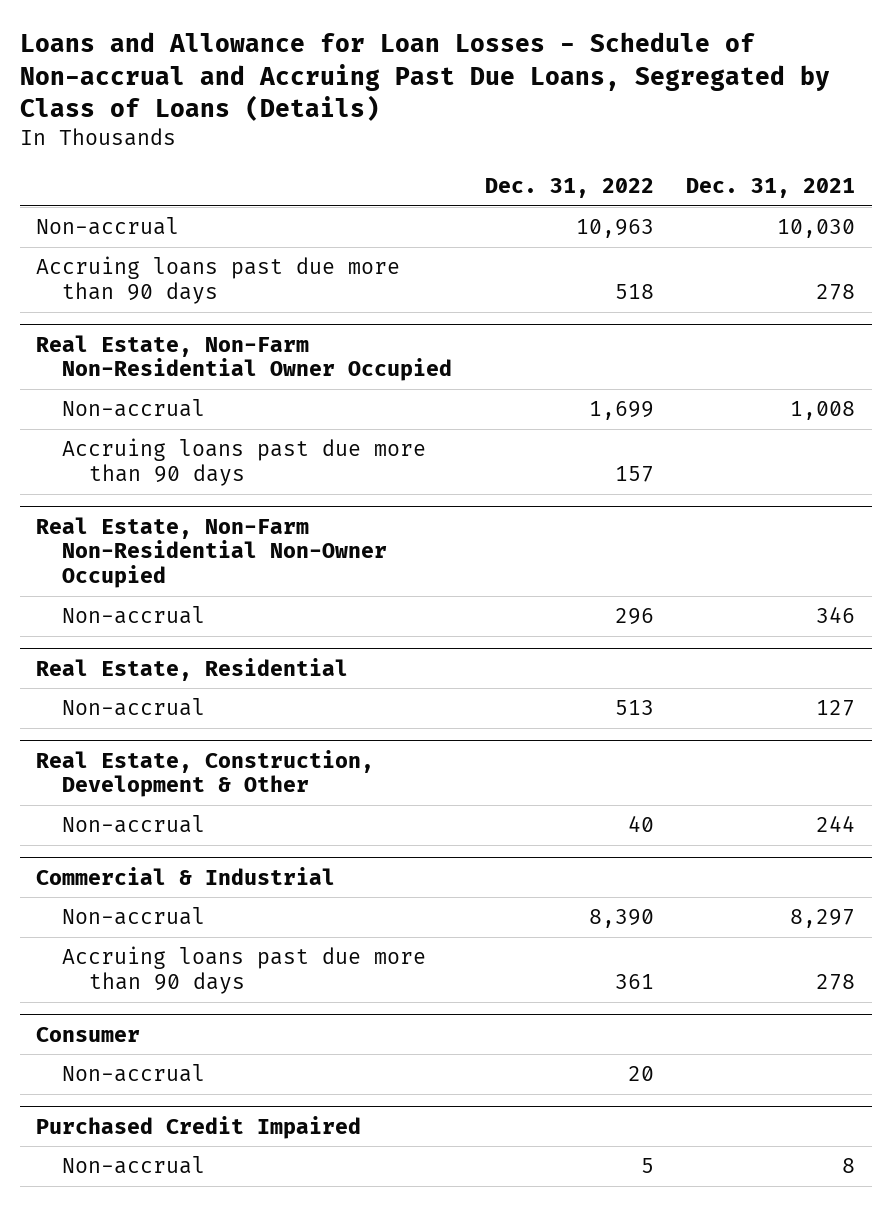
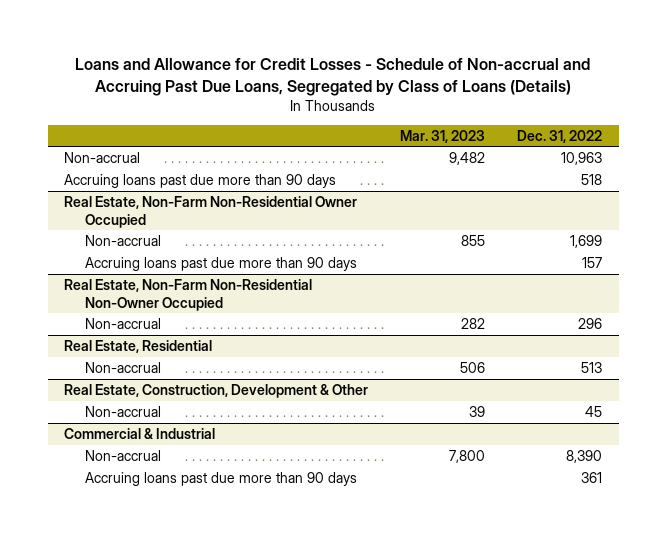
- Loans and Allowance for Loan Losses - Schedule of Non-accrual and Accruing Past Due Loans, Segregated by Class of Loans (Details)
+ Loans and Allowance for Credit Losses - Schedule of Non-accrual and Accruing Past Due Loans, Segregated by Class of Loans (Details)
- | Dec. 31, 2022 | Dec. 31, 2021
+ | Mar. 31, 2023 | Dec. 31, 2022
@ Real Estate, Construction, Development & Other
- Non-accrual | 40 | 244
+ Non-accrual | 39 | 45
- Consumer
- Non-accrual | 20 |
- Purchased Credit Impaired
- Non-accrual | 5 | 8

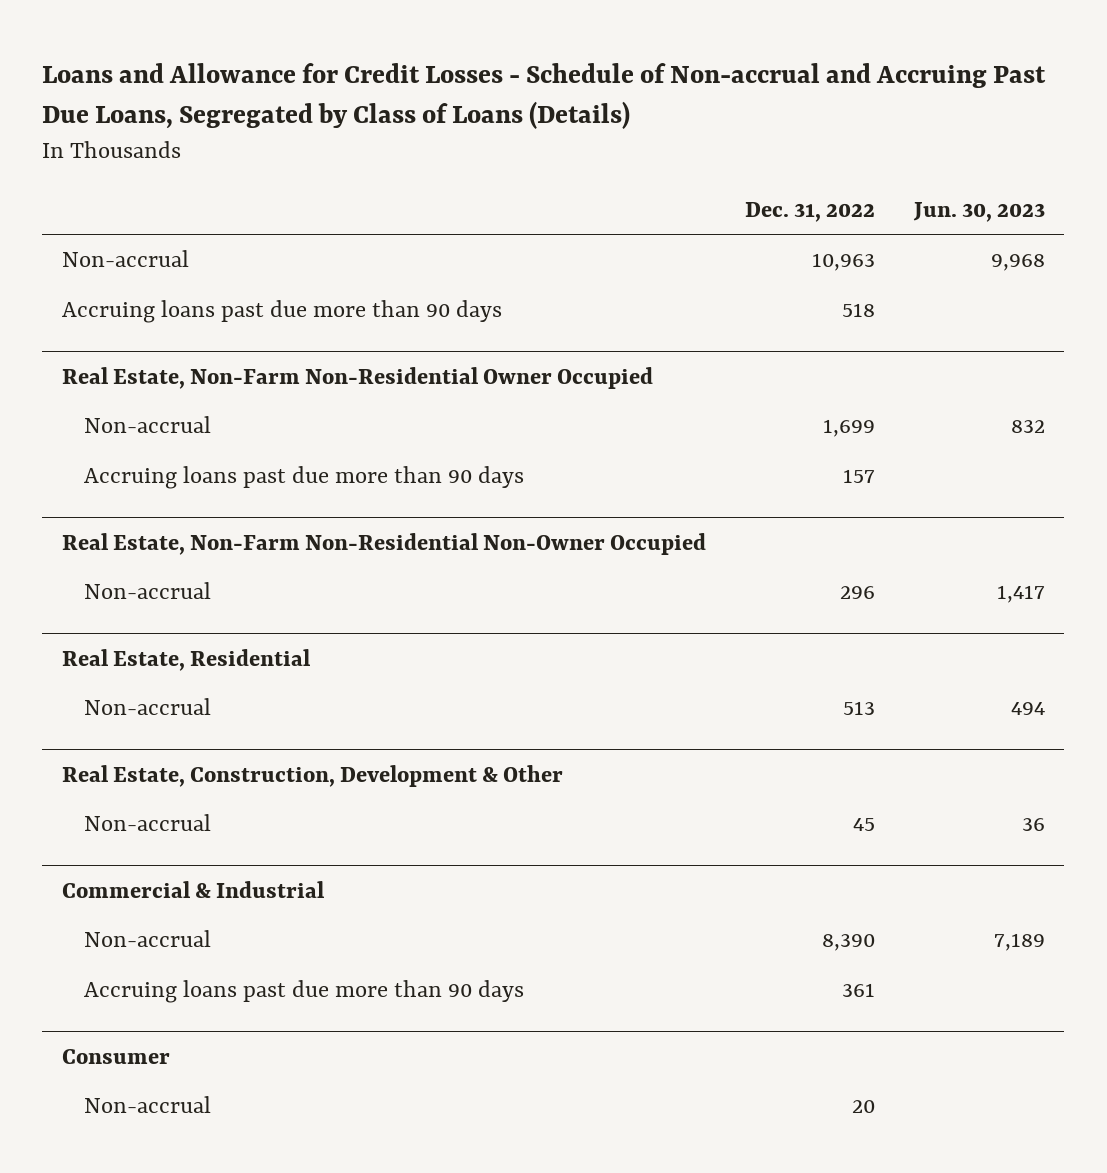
- | Mar. 31, 2023 | Dec. 31, 2022
+ | Dec. 31, 2022 | Jun. 30, 2023
+ Consumer
+ Non-accrual | 20 |

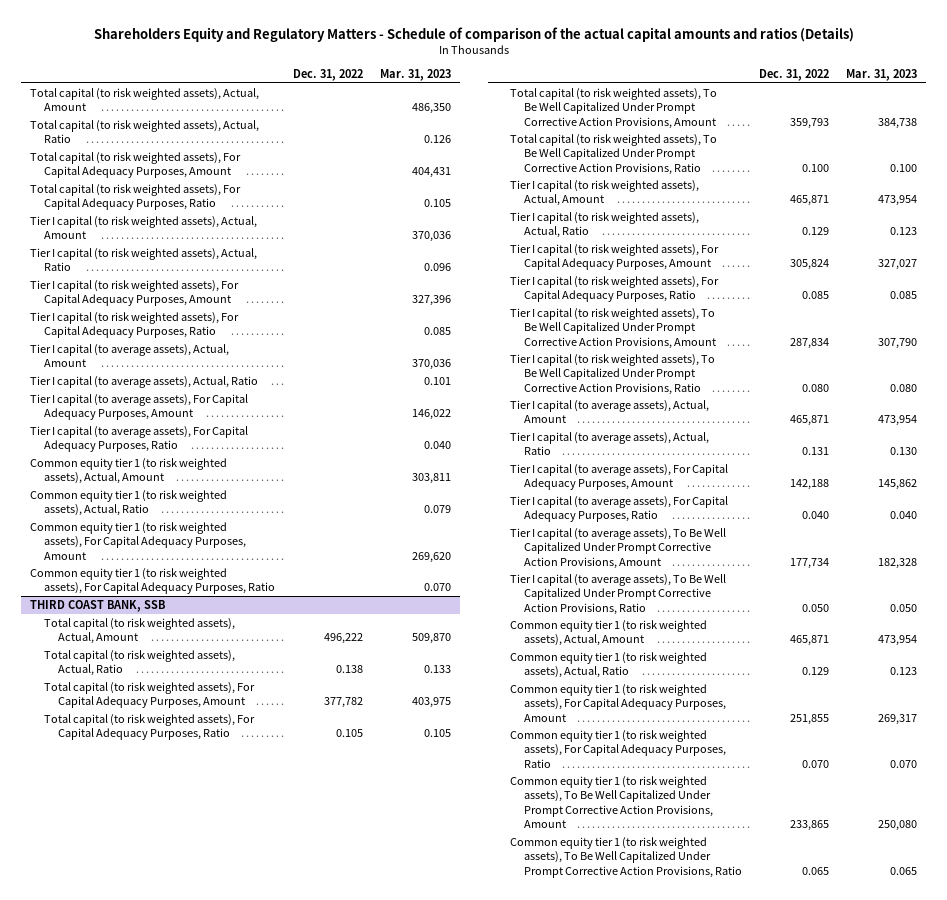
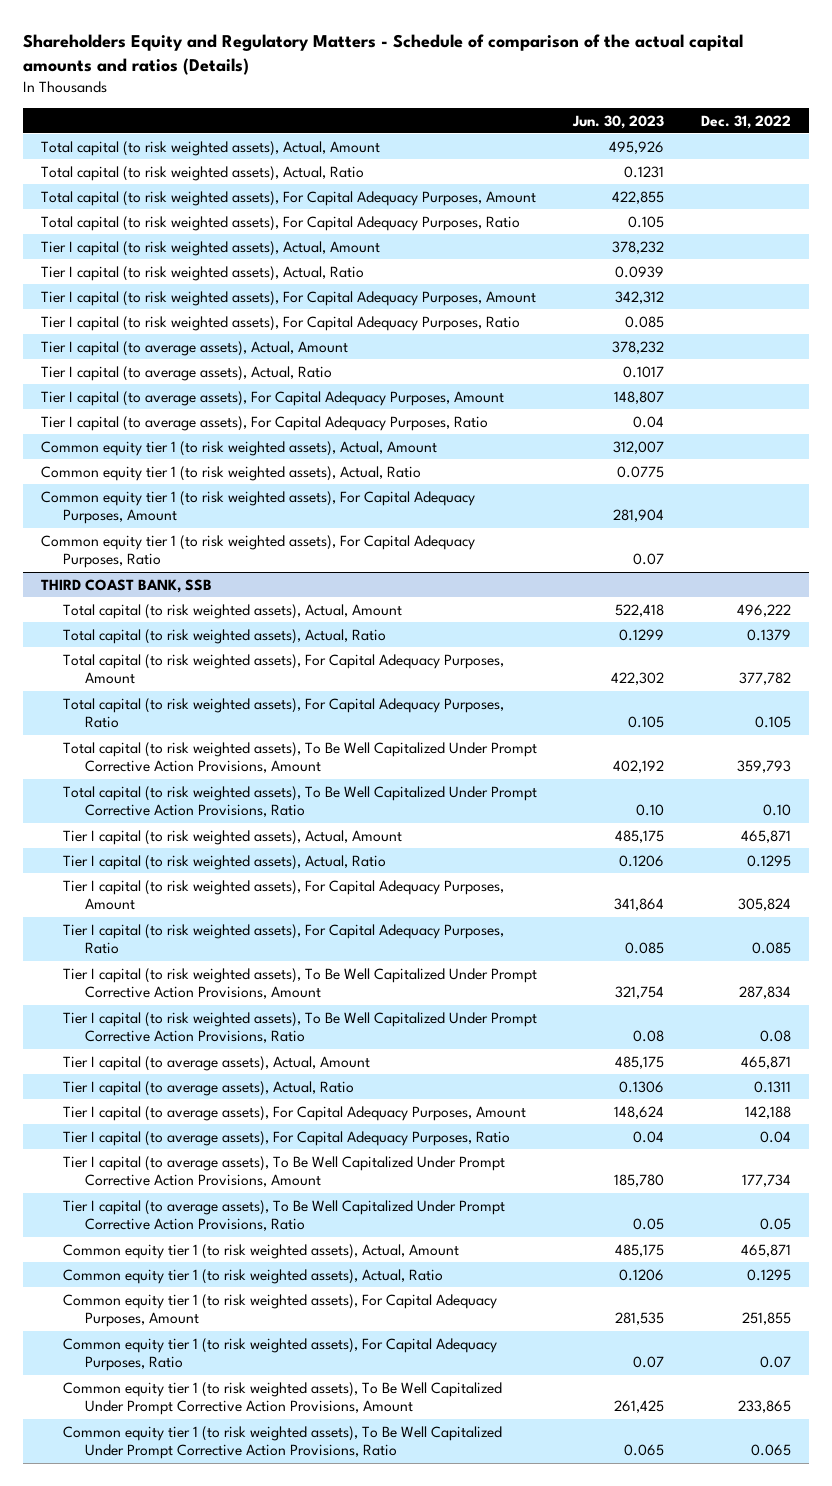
- | Dec. 31, 2022 | Mar. 31, 2023
+ | Jun. 30, 2023 | Dec. 31, 2022
@ THIRD COAST BANK, SSB
- Total capital (to risk weighted assets), Actual, Ratio | 0.138 | 0.133
+ Total capital (to risk weighted assets), Actual, Ratio | 0.1299 | 0.1379
- Total capital (to risk weighted assets), To Be Well Capitalized Under Prompt Corrective Action Provisions, Ratio | 0.100 | 0.100
+ Total capital (to risk weighted assets), To Be Well Capitalized Under Prompt Corrective Action Provisions, Ratio | 0.10 | 0.10
- Tier I capital (to risk weighted assets), Actual, Ratio | 0.129 | 0.123
+ Tier I capital (to risk weighted assets), Actual, Ratio | 0.1206 | 0.1295
- Tier I capital (to risk weighted assets), To Be Well Capitalized Under Prompt Corrective Action Provisions, Ratio | 0.080 | 0.080
+ Tier I capital (to risk weighted assets), To Be Well Capitalized Under Prompt Corrective Action Provisions, Ratio | 0.08 | 0.08
- Tier I capital (to average assets), Actual, Ratio | 0.131 | 0.130
+ Tier I capital (to average assets), Actual, Ratio | 0.1306 | 0.1311
- Tier I capital (to average assets), For Capital Adequacy Purposes, Ratio | 0.040 | 0.040
+ Tier I capital (to average assets), For Capital Adequacy Purposes, Ratio | 0.04 | 0.04
- Tier I capital (to average assets), To Be Well Capitalized Under Prompt Corrective Action Provisions, Ratio | 0.050 | 0.050
+ Tier I capital (to average assets), To Be Well Capitalized Under Prompt Corrective Action Provisions, Ratio | 0.05 | 0.05
- Common equity tier 1 (to risk weighted assets), Actual, Ratio | 0.129 | 0.123
+ Common equity tier 1 (to risk weighted assets), Actual, Ratio | 0.1206 | 0.1295
- Common equity tier 1 (to risk weighted assets), For Capital Adequacy Purposes, Ratio | 0.070 | 0.070
+ Common equity tier 1 (to risk weighted assets), For Capital Adequacy Purposes, Ratio | 0.07 | 0.07

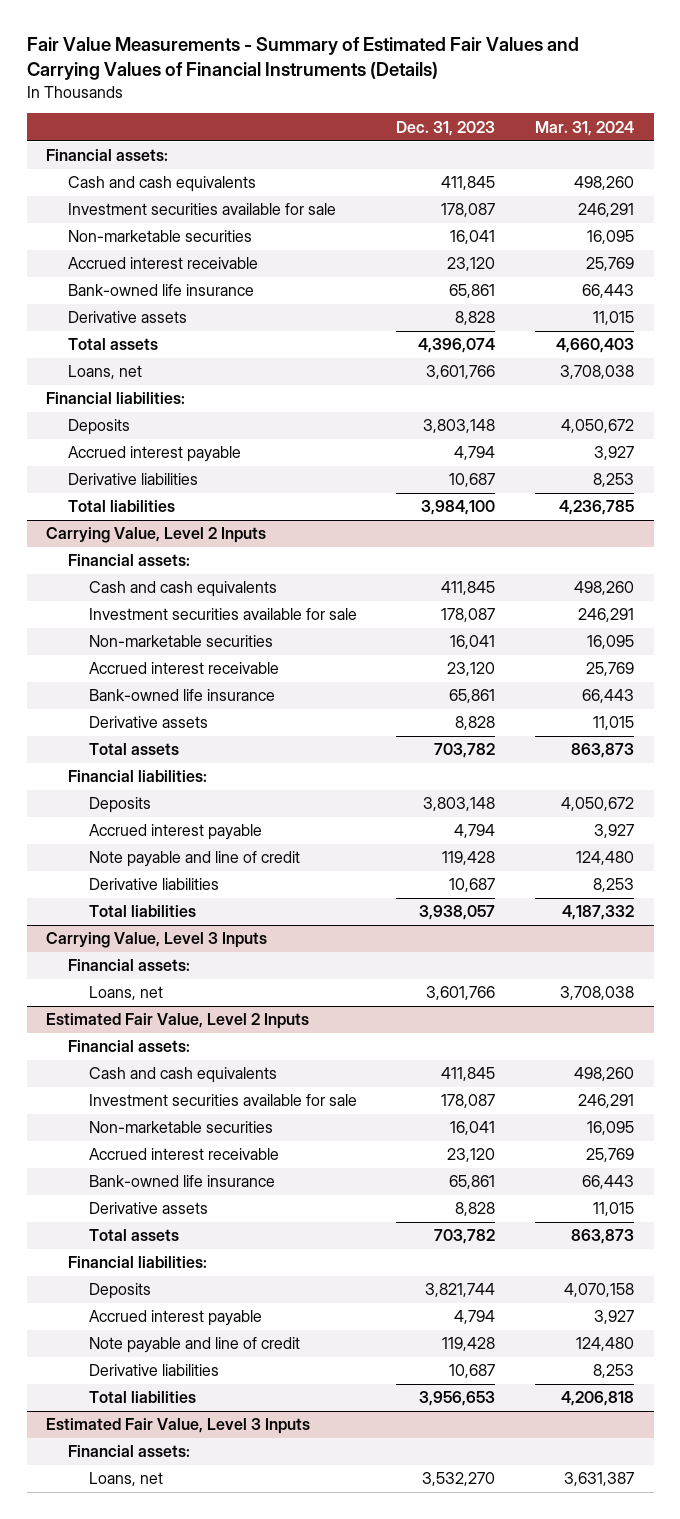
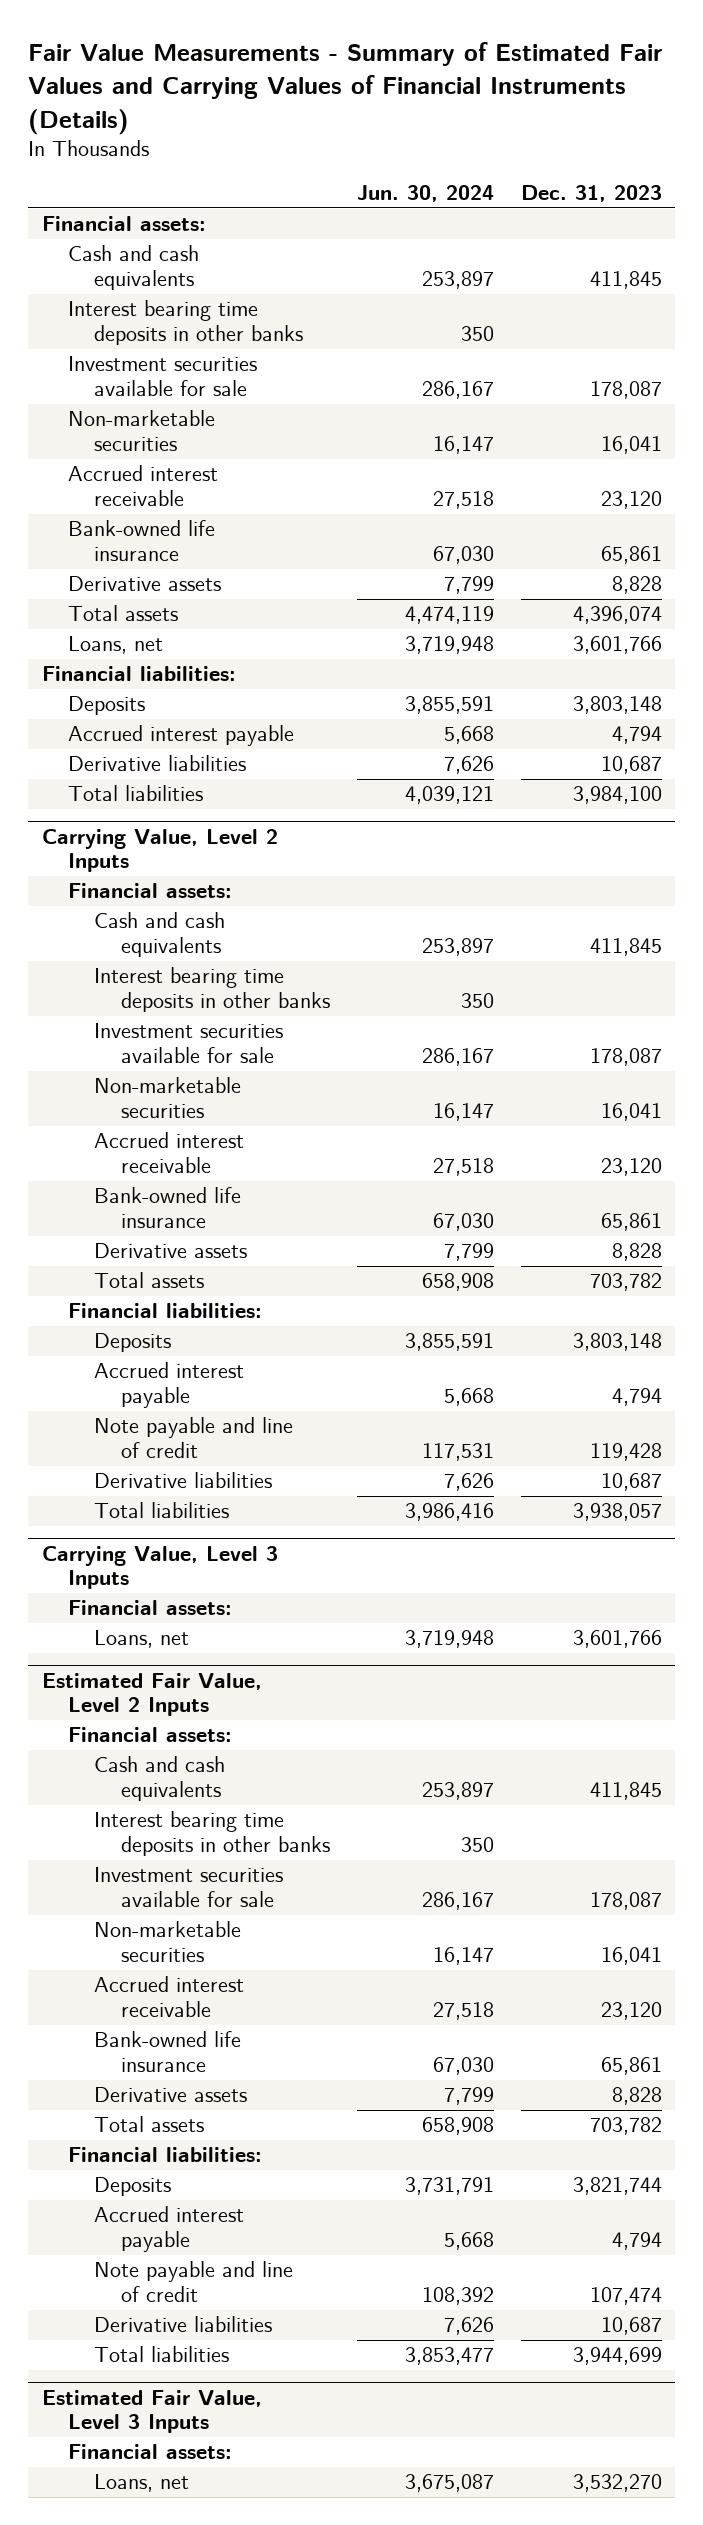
- | Dec. 31, 2023 | Mar. 31, 2024
+ | Jun. 30, 2024 | Dec. 31, 2023
+ Interest bearing time deposits in other banks | 350 |
@ Carrying Value, Level 2 Inputs
+ Interest bearing time deposits in other banks | 350 |
@ Estimated Fair Value, Level 2 Inputs
+ Interest bearing time deposits in other banks | 350 |
- Note payable and line of credit | 119,428 | 124,480
+ Note payable and line of credit | 108,392 | 107,474
- Total liabilities | 3,956,653 | 4,206,818
+ Total liabilities | 3,853,477 | 3,944,699

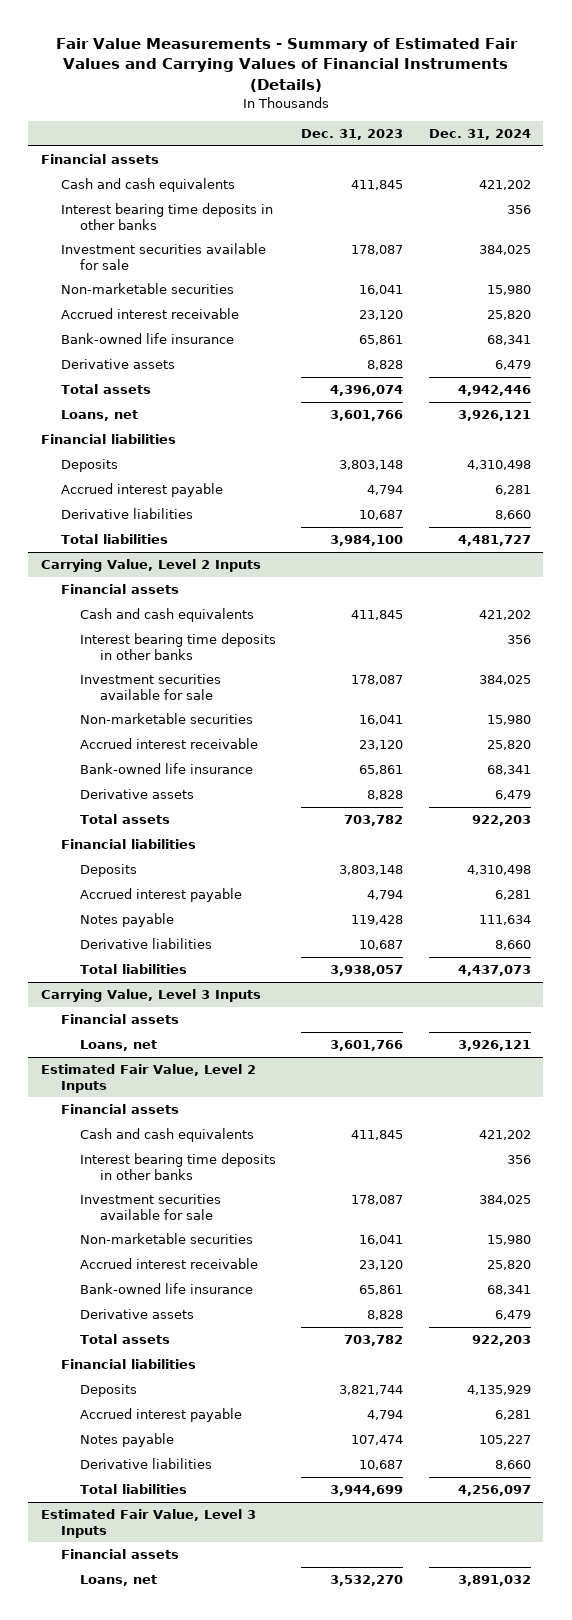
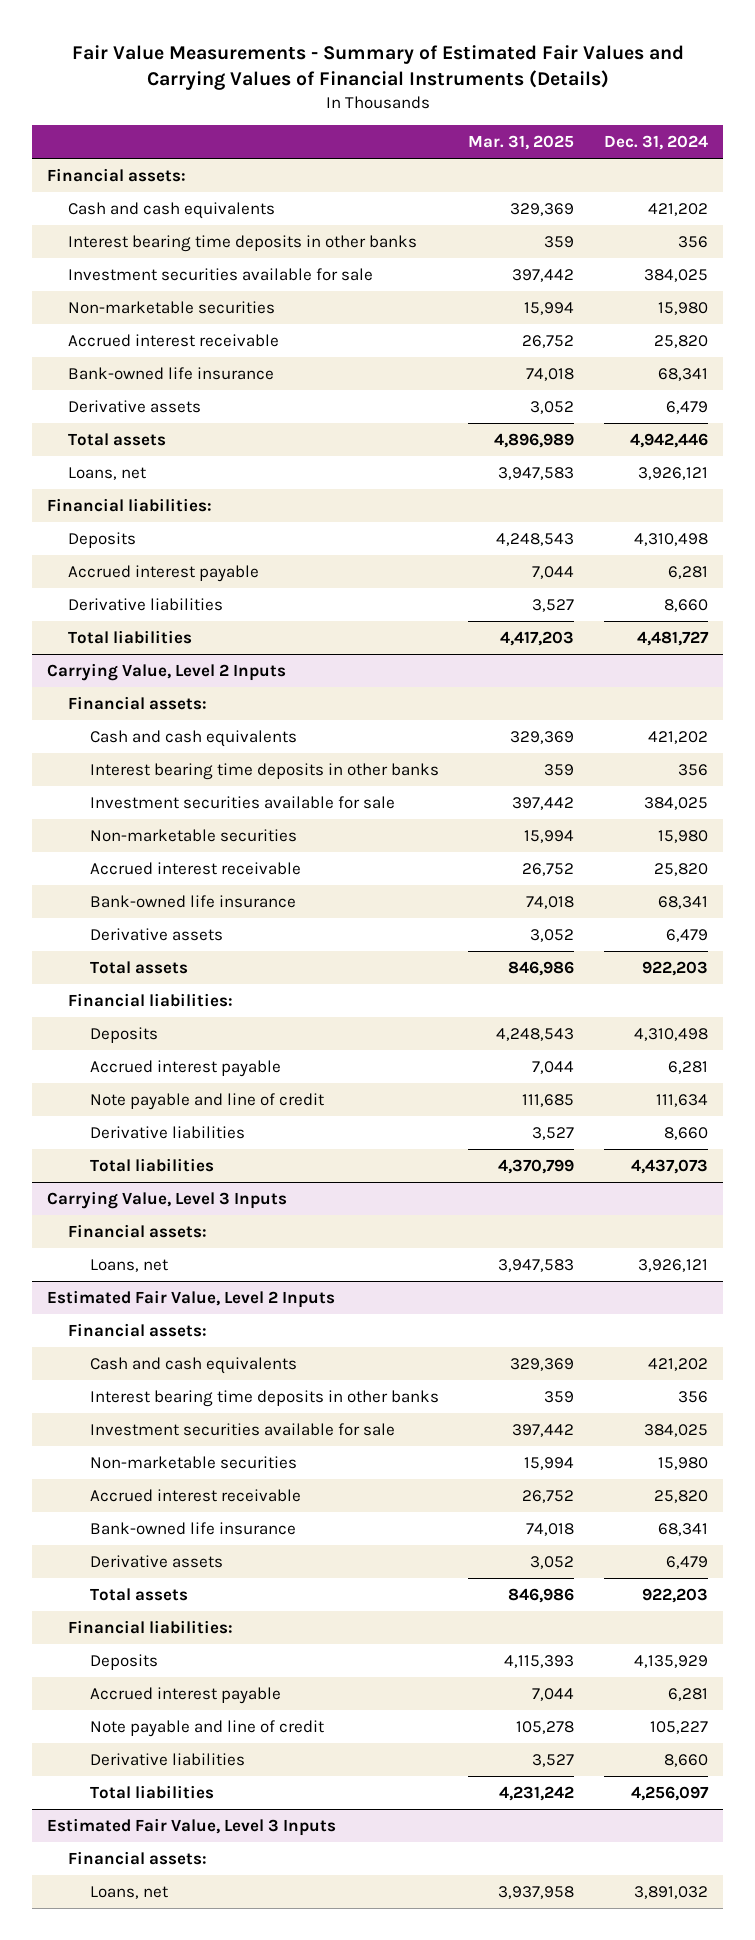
- | Dec. 31, 2023 | Dec. 31, 2024
+ | Mar. 31, 2025 | Dec. 31, 2024
- Financial assets
+ Financial assets:
- Financial liabilities
+ Financial liabilities:
@ Carrying Value, Level 2 Inputs
- Financial assets
+ Financial assets:
- Financial liabilities
+ Financial liabilities:
- Notes payable | 119,428 | 111,634
+ Note payable and line of credit | 111,685 | 111,634
@ Carrying Value, Level 3 Inputs
- Financial assets
+ Financial assets:
@ Estimated Fair Value, Level 2 Inputs
- Financial assets
+ Financial assets:
- Financial liabilities
+ Financial liabilities:
- Notes payable | 107,474 | 105,227
+ Note payable and line of credit | 105,278 | 105,227
@ Estimated Fair Value, Level 3 Inputs
- Financial assets
+ Financial assets:

